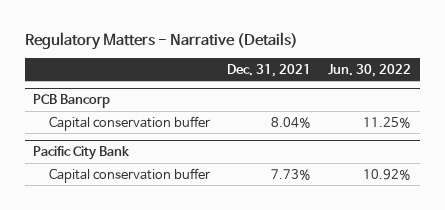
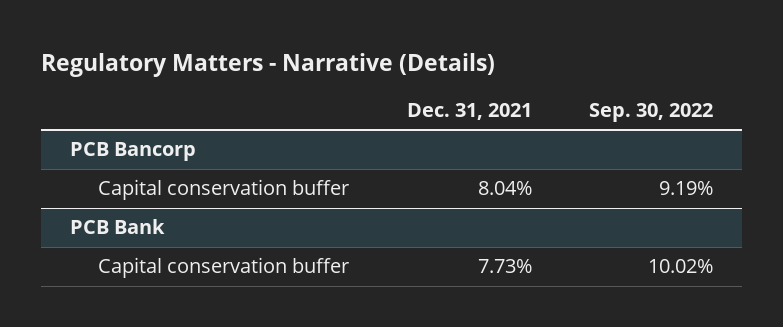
- | Dec. 31, 2021 | Jun. 30, 2022
+ | Dec. 31, 2021 | Sep. 30, 2022
- Pacific City Bank
+ PCB Bank

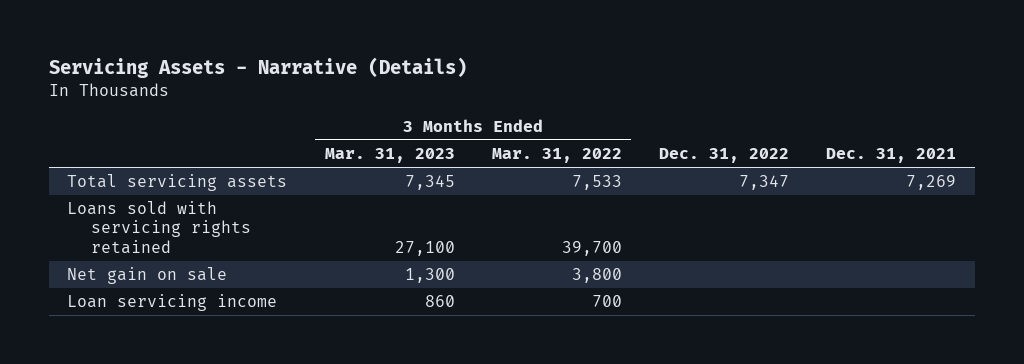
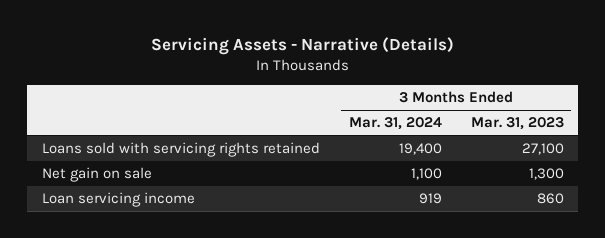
- | 3 Months Ended Mar. 31, 2023 | 3 Months Ended Mar. 31, 2022 | Dec. 31, 2022 | Dec. 31, 2021
+ | 3 Months Ended Mar. 31, 2024 | 3 Months Ended Mar. 31, 2023
- Total servicing assets | 7,345 | 7,533 | 7,347 | 7,269

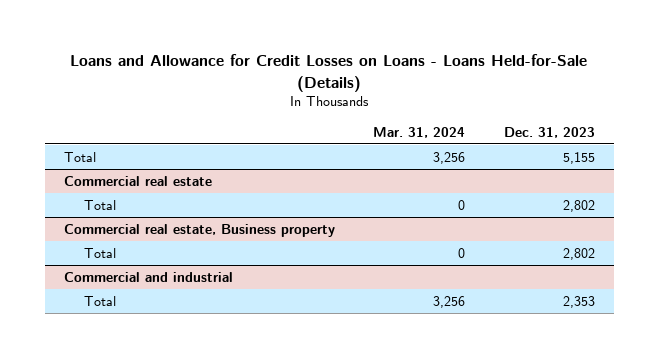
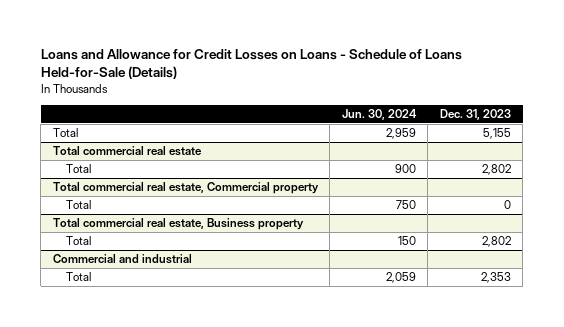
- Loans and Allowance for Credit Losses on Loans - Loans Held-for-Sale (Details)
+ Loans and Allowance for Credit Losses on Loans - Schedule of Loans Held-for-Sale (Details)
- | Mar. 31, 2024 | Dec. 31, 2023
+ | Jun. 30, 2024 | Dec. 31, 2023
- Commercial real estate
+ Total commercial real estate
- Commercial real estate, Business property
+ Total commercial real estate, Commercial property
+ Total | 750 | 0
+ Total commercial real estate, Business property

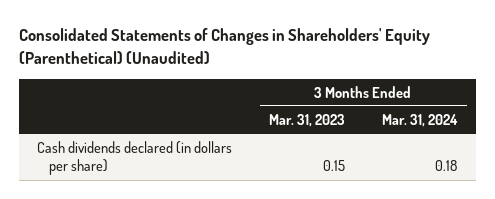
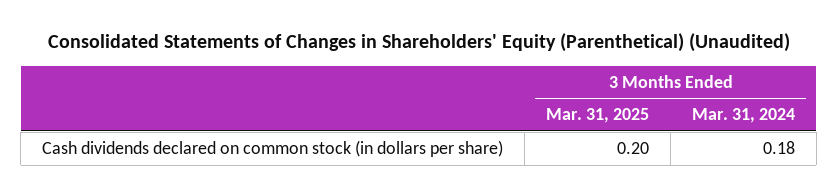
- | 3 Months Ended Mar. 31, 2023 | 3 Months Ended Mar. 31, 2024
+ | 3 Months Ended Mar. 31, 2025 | 3 Months Ended Mar. 31, 2024
- Cash dividends declared (in dollars per share) | 0.15 | 0.18
+ Cash dividends declared on common stock (in dollars per share) | 0.20 | 0.18

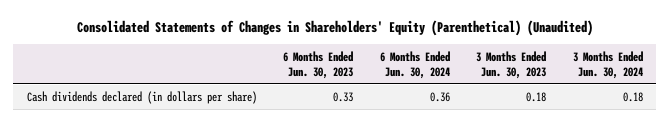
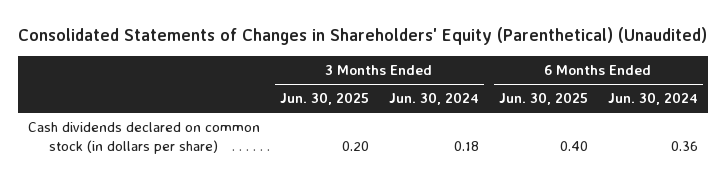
- | 6 Months Ended Jun. 30, 2023 | 6 Months Ended Jun. 30, 2024 | 3 Months Ended Jun. 30, 2023 | 3 Months Ended Jun. 30, 2024
+ | 3 Months Ended Jun. 30, 2025 | 3 Months Ended Jun. 30, 2024 | 6 Months Ended Jun. 30, 2025 | 6 Months Ended Jun. 30, 2024
- Cash dividends declared (in dollars per share) | 0.33 | 0.36 | 0.18 | 0.18
+ Cash dividends declared on common stock (in dollars per share) | 0.20 | 0.18 | 0.40 | 0.36

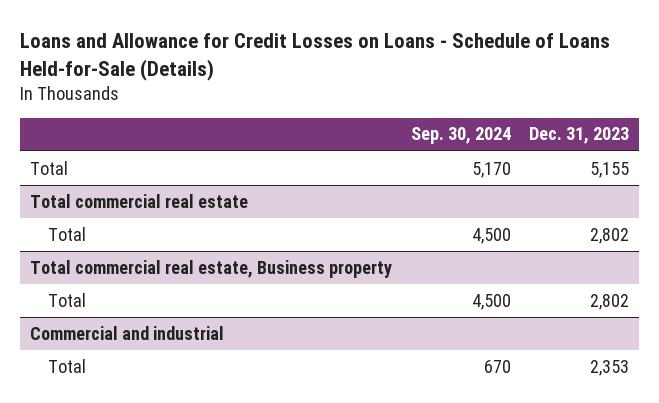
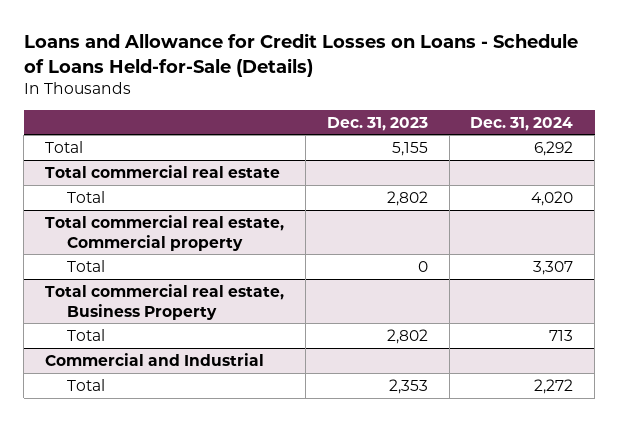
- | Sep. 30, 2024 | Dec. 31, 2023
+ | Dec. 31, 2023 | Dec. 31, 2024
- Total commercial real estate, Business property
+ Total commercial real estate, Commercial property
+ Total | 0 | 3,307
+ Total commercial real estate, Business Property
- Commercial and industrial
+ Commercial and Industrial

